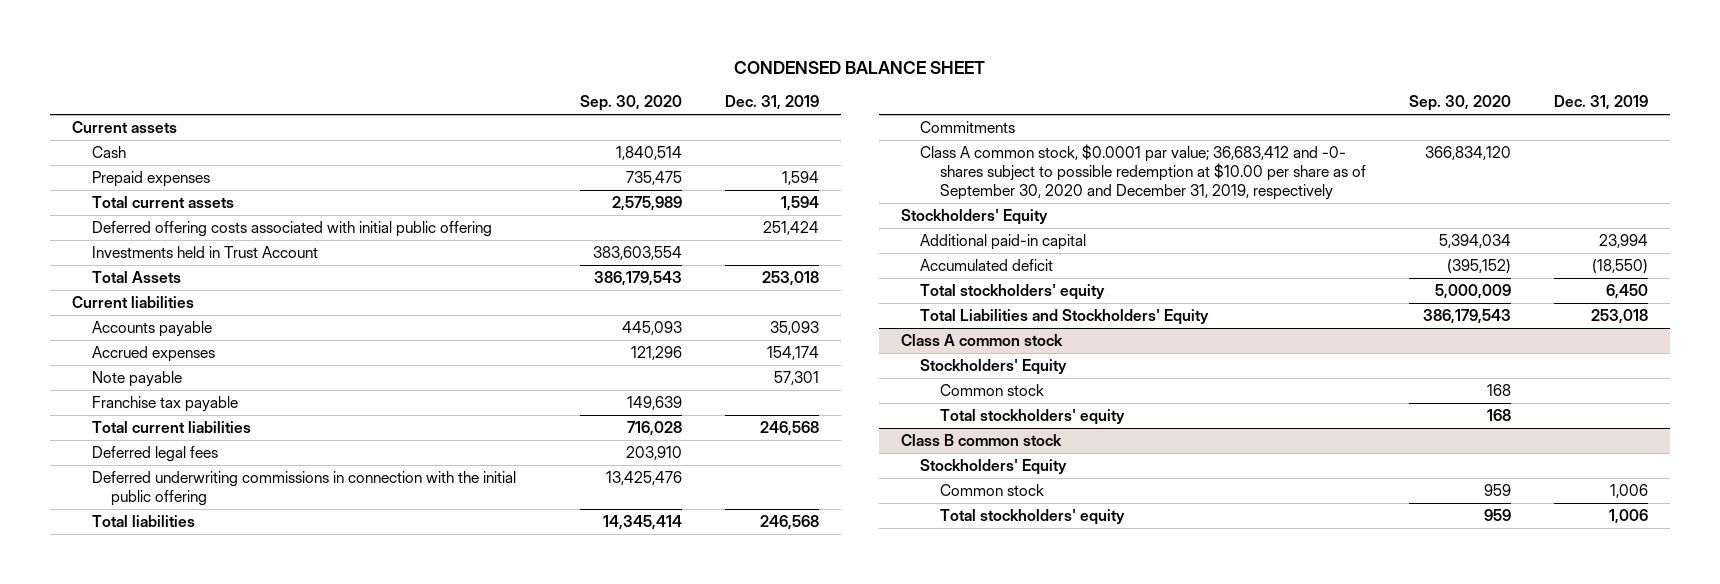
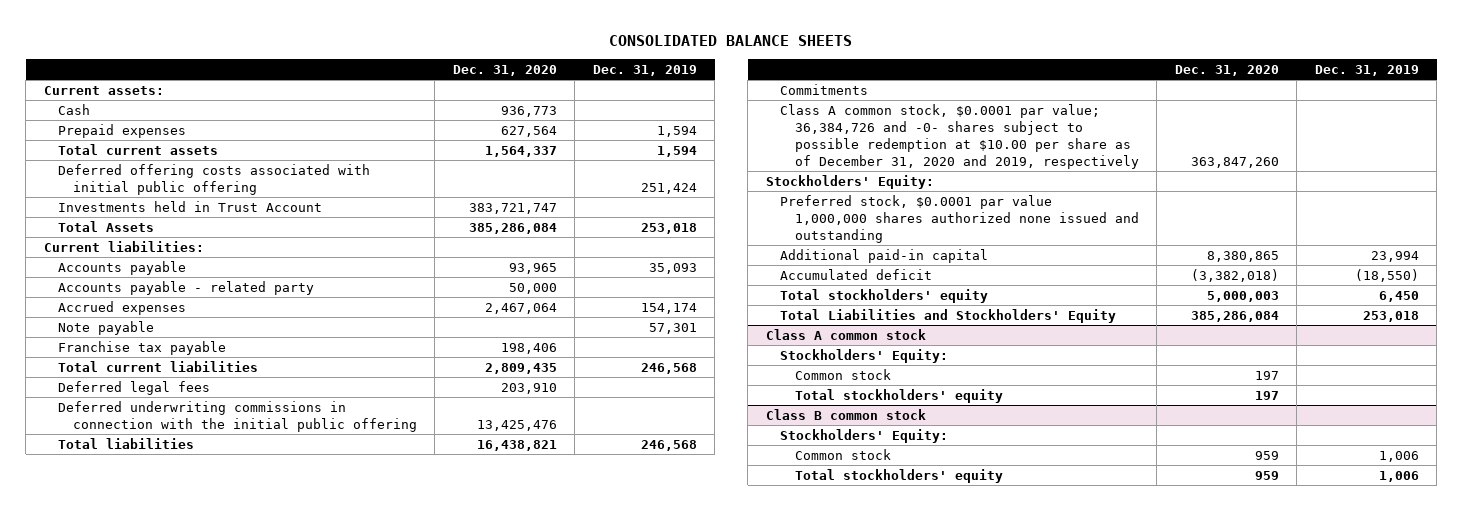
- CONDENSED BALANCE SHEET
+ CONSOLIDATED BALANCE SHEETS
- | Sep. 30, 2020 | Dec. 31, 2019
+ | Dec. 31, 2020 | Dec. 31, 2019
- Current assets
+ Current assets:
- Current liabilities
+ Current liabilities:
+ Accounts payable - related party | 50,000 |
- Class A common stock, $0.0001 par value; 36,683,412 and -0- shares subject to possible redemption at $10.00 per share as of September 30, 2020 and December 31, 2019, respectively | 366,834,120 |
- Stockholders' Equity
+ Class A common stock, $0.0001 par value; 36,384,726 and -0- shares subject to possible redemption at $10.00 per share as of December 31, 2020 and 2019, respectively | 363,847,260 |
+ Stockholders' Equity:
+ Preferred stock, $0.0001 par value 1,000,000 shares authorized none issued and outstanding
@ Class A common stock
- Stockholders' Equity
+ Stockholders' Equity:
@ Class B common stock
- Stockholders' Equity
+ Stockholders' Equity:

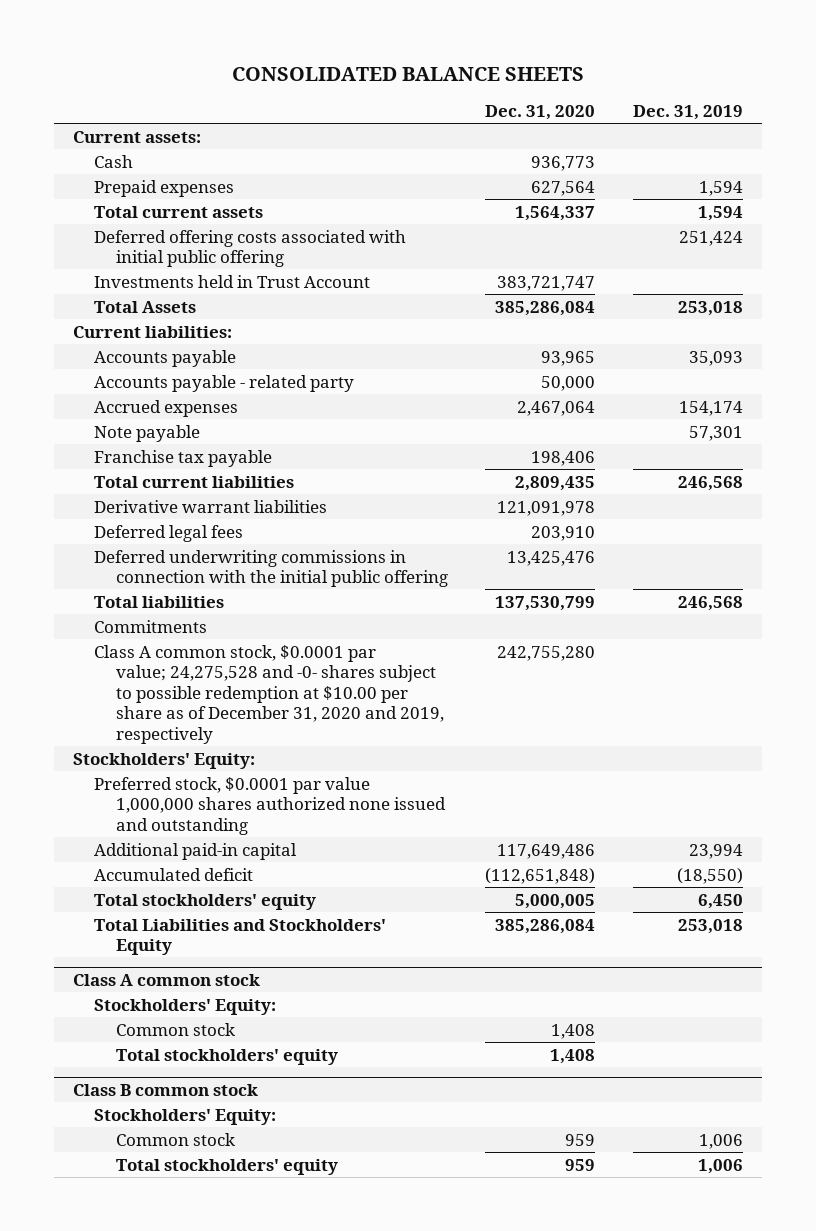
+ Derivative warrant liabilities | 121,091,978 |
- Total liabilities | 16,438,821 | 246,568
+ Total liabilities | 137,530,799 | 246,568
- Class A common stock, $0.0001 par value; 36,384,726 and -0- shares subject to possible redemption at $10.00 per share as of December 31, 2020 and 2019, respectively | 363,847,260 |
+ Class A common stock, $0.0001 par value; 24,275,528 and -0- shares subject to possible redemption at $10.00 per share as of December 31, 2020 and 2019, respectively | 242,755,280 |
- Additional paid-in capital | 8,380,865 | 23,994
- Accumulated deficit | (3,382,018) | (18,550)
- Total stockholders' equity | 5,000,003 | 6,450
+ Additional paid-in capital | 117,649,486 | 23,994
+ Accumulated deficit | (112,651,848) | (18,550)
+ Total stockholders' equity | 5,000,005 | 6,450
@ Class A common stock
- Common stock | 197 |
- Total stockholders' equity | 197 |
+ Common stock | 1,408 |
+ Total stockholders' equity | 1,408 |

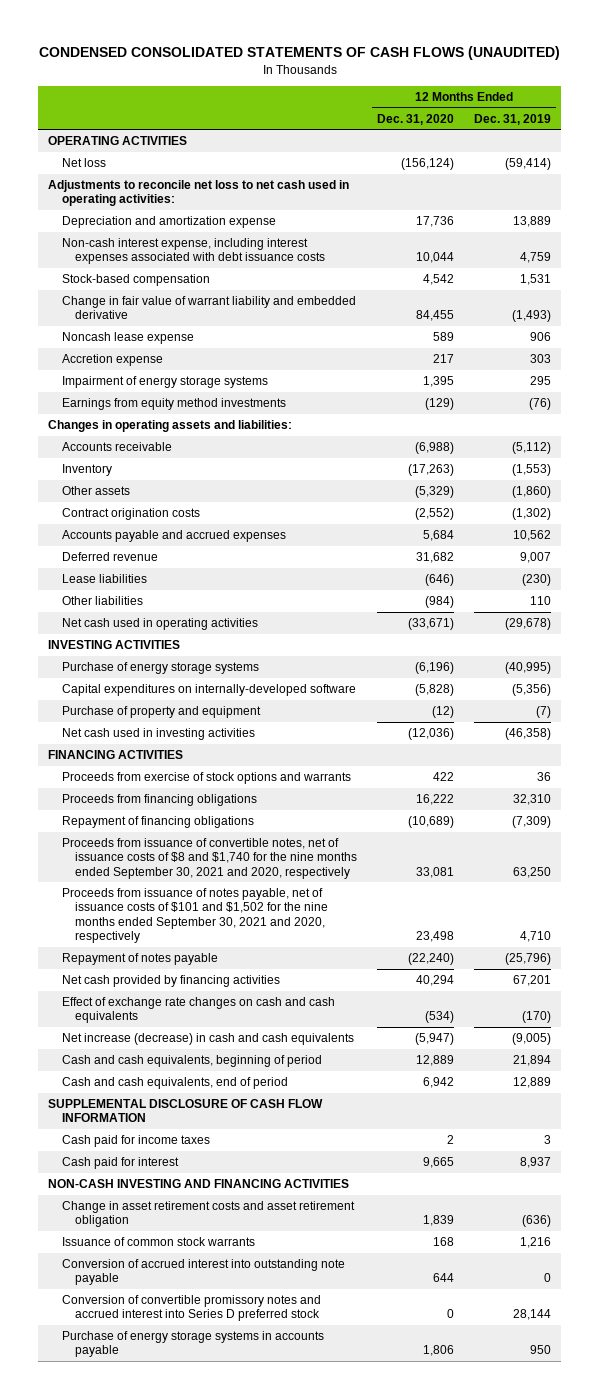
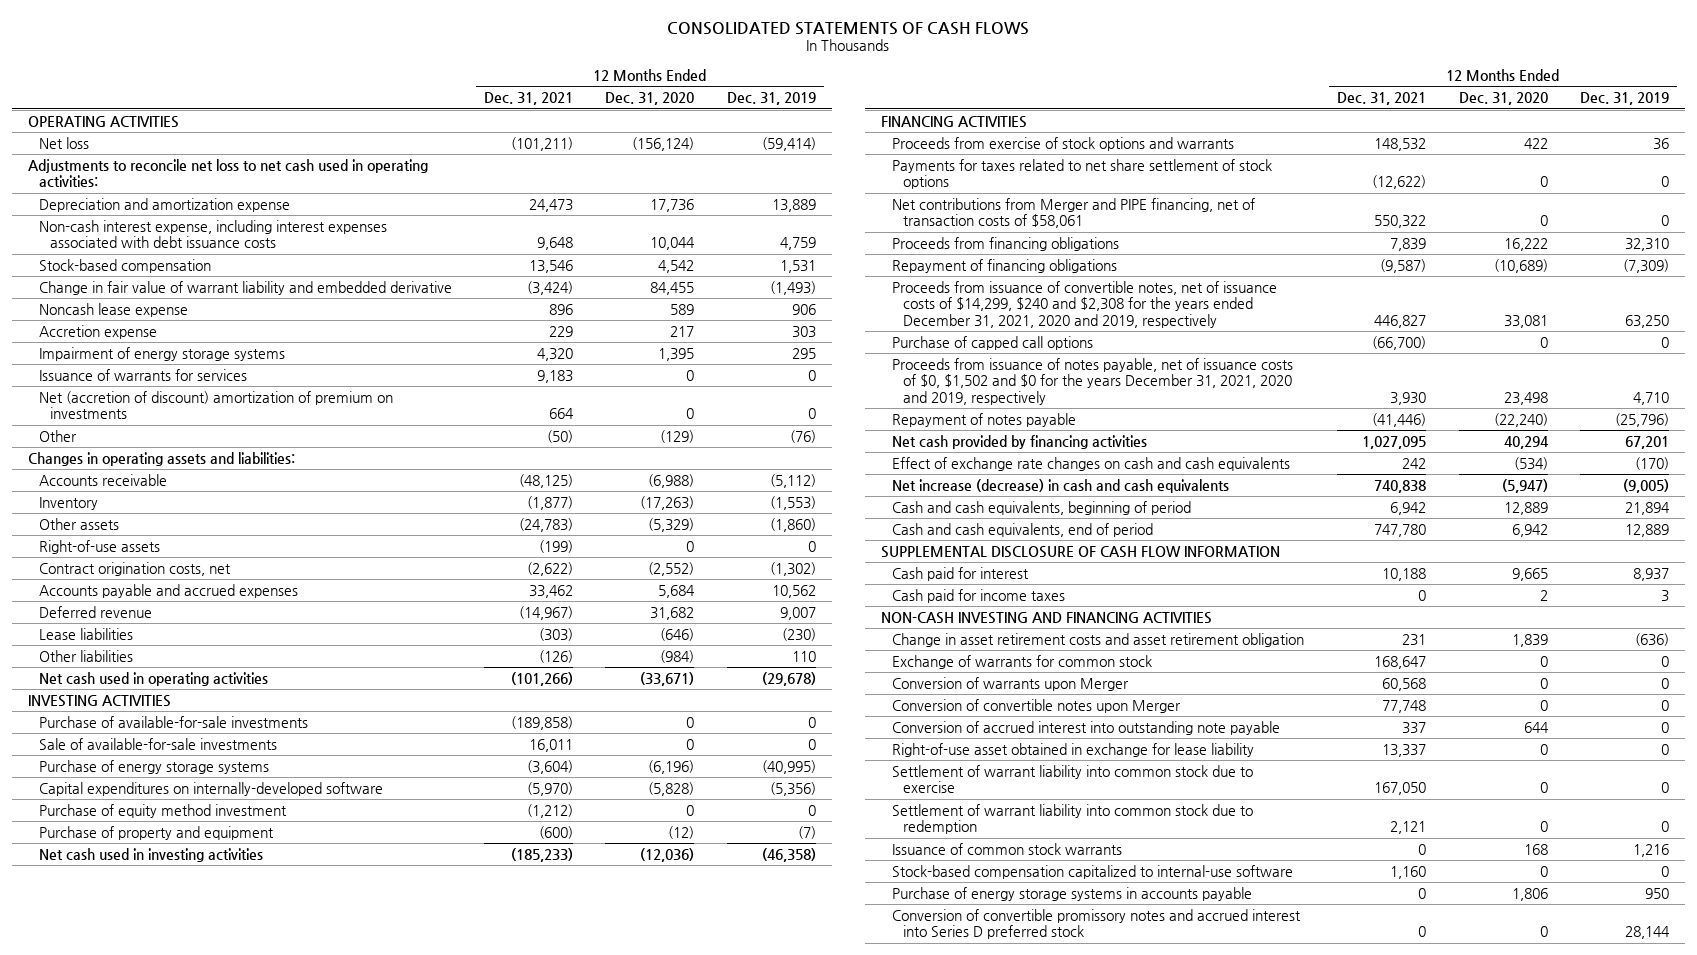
- CONDENSED CONSOLIDATED STATEMENTS OF CASH FLOWS (UNAUDITED)
+ CONSOLIDATED STATEMENTS OF CASH FLOWS
- | 12 Months Ended Dec. 31, 2020 | 12 Months Ended Dec. 31, 2019
+ | 12 Months Ended Dec. 31, 2021 | 12 Months Ended Dec. 31, 2020 | 12 Months Ended Dec. 31, 2019
- Earnings from equity method investments | (129) | (76)
+ Issuance of warrants for services | 9,183 | 0 | 0
+ Net (accretion of discount) amortization of premium on investments | 664 | 0 | 0
+ Other | (50) | (129) | (76)
- Contract origination costs | (2,552) | (1,302)
+ Right-of-use assets | (199) | 0 | 0
+ Contract origination costs, net | (2,622) | (2,552) | (1,302)
+ Purchase of available-for-sale investments | (189,858) | 0 | 0
+ Sale of available-for-sale investments | 16,011 | 0 | 0
+ Purchase of equity method investment | (1,212) | 0 | 0
+ Payments for taxes related to net share settlement of stock options | (12,622) | 0 | 0
+ Net contributions from Merger and PIPE financing, net of transaction costs of $58,061 | 550,322 | 0 | 0
- Proceeds from issuance of convertible notes, net of issuance costs of $8 and $1,740 for the nine months ended September 30, 2021 and 2020, respectively | 33,081 | 63,250
- Proceeds from issuance of notes payable, net of issuance costs of $101 and $1,502 for the nine months ended September 30, 2021 and 2020, respectively | 23,498 | 4,710
+ Proceeds from issuance of convertible notes, net of issuance costs of $14,299, $240 and $2,308 for the years ended December 31, 2021, 2020 and 2019, respectively | 446,827 | 33,081 | 63,250
+ Purchase of capped call options | (66,700) | 0 | 0
+ Proceeds from issuance of notes payable, net of issuance costs of $0, $1,502 and $0 for the years December 31, 2021, 2020 and 2019, respectively | 3,930 | 23,498 | 4,710
moved down: Cash paid for income taxes | 0 | 2 | 3
+ Exchange of warrants for common stock | 168,647 | 0 | 0
+ Conversion of warrants upon Merger | 60,568 | 0 | 0
+ Conversion of convertible notes upon Merger | 77,748 | 0 | 0
+ Right-of-use asset obtained in exchange for lease liability | 13,337 | 0 | 0
+ Settlement of warrant liability into common stock due to exercise | 167,050 | 0 | 0
+ Settlement of warrant liability into common stock due to redemption | 2,121 | 0 | 0
moved down: Issuance of common stock warrants | 0 | 168 | 1,216
+ Stock-based compensation capitalized to internal-use software | 1,160 | 0 | 0
moved down: Conversion of convertible promissory notes and accrued interest into Series D preferred stock | 0 | 0 | 28,144

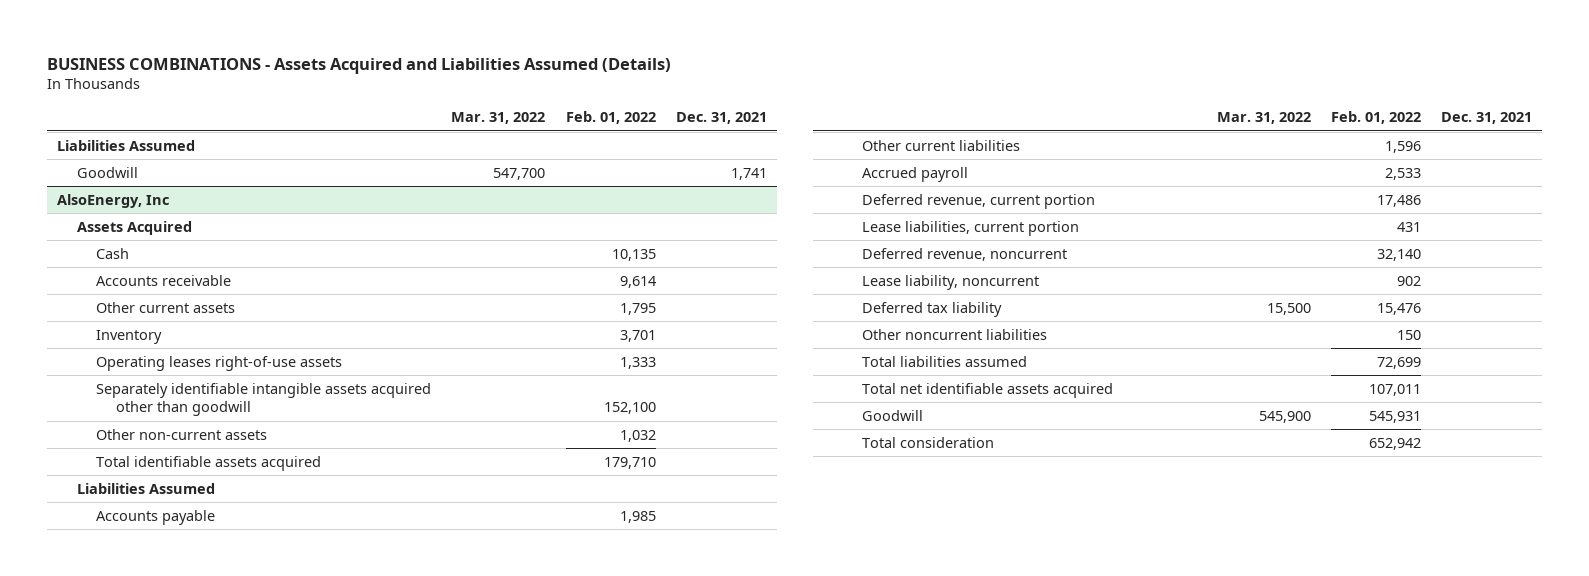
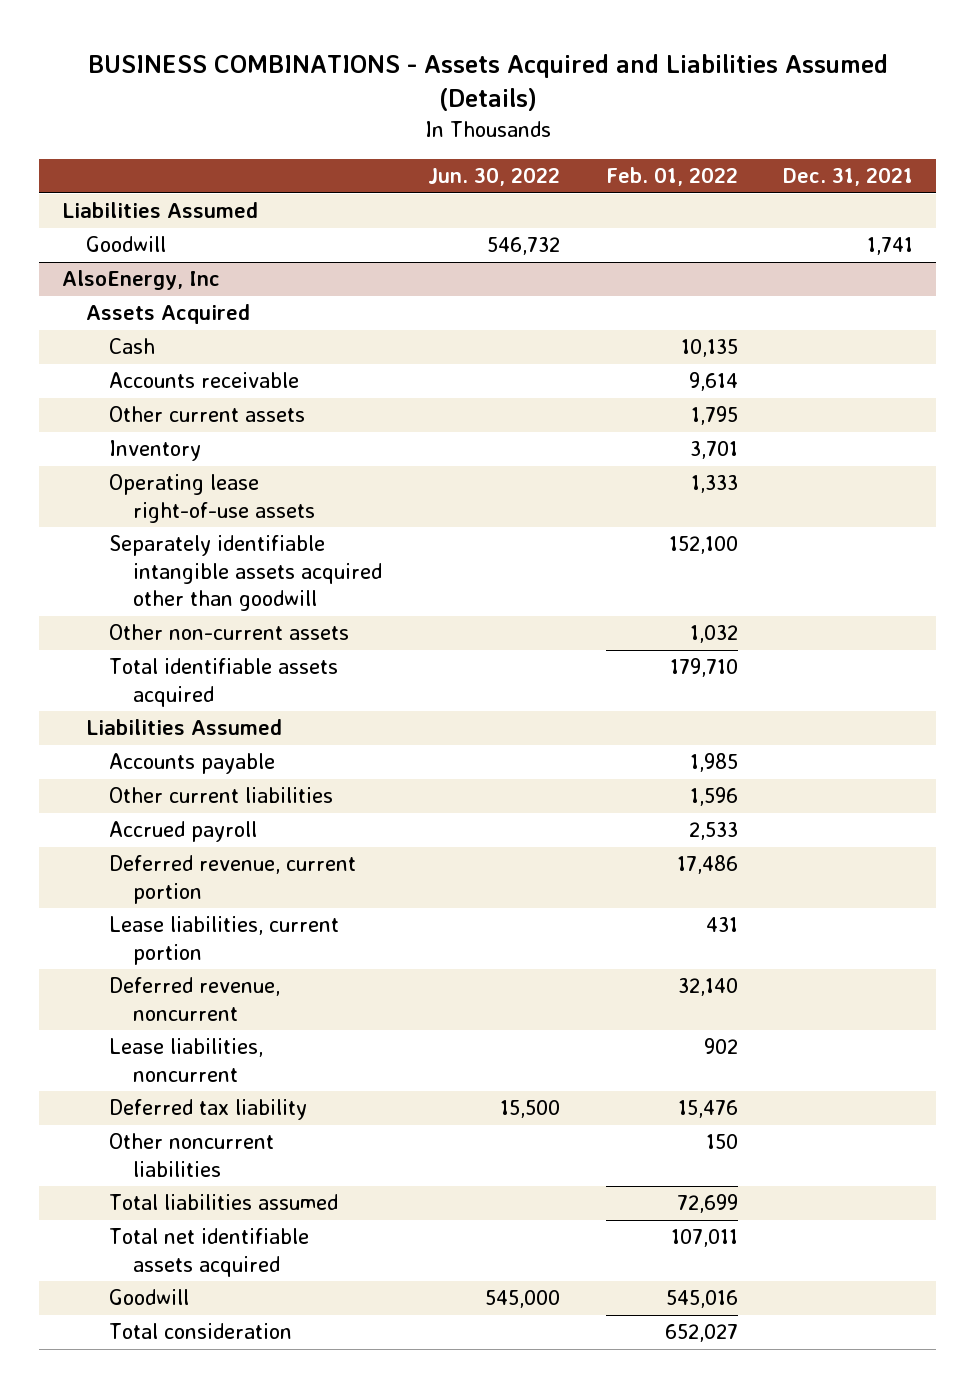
- | Mar. 31, 2022 | Feb. 01, 2022 | Dec. 31, 2021
+ | Jun. 30, 2022 | Feb. 01, 2022 | Dec. 31, 2021
@ AlsoEnergy, Inc
- Operating leases right-of-use assets | | 1,333 |
+ Operating lease right-of-use assets | | 1,333 |
- Lease liability, noncurrent | | 902 |
+ Lease liabilities, noncurrent | | 902 |
- Goodwill | 545,900 | 545,931 |
- Total consideration | | 652,942 |
+ Goodwill | 545,000 | 545,016 |
+ Total consideration | | 652,027 |

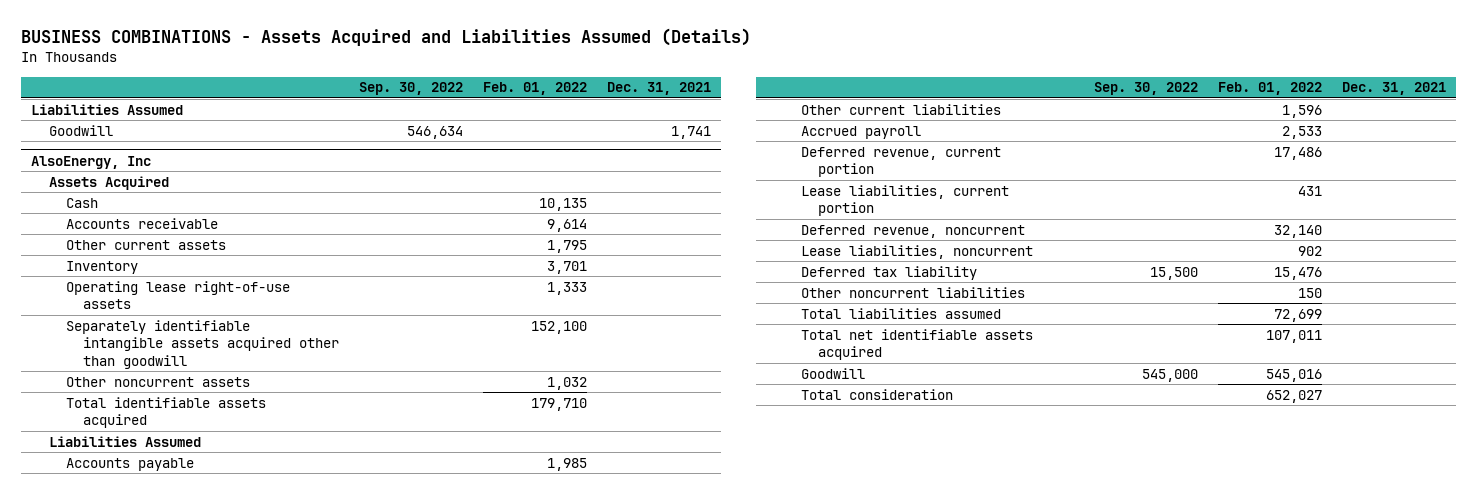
- | Jun. 30, 2022 | Feb. 01, 2022 | Dec. 31, 2021
+ | Sep. 30, 2022 | Feb. 01, 2022 | Dec. 31, 2021
@ AlsoEnergy, Inc
- Other non-current assets | | 1,032 |
+ Other noncurrent assets | | 1,032 |

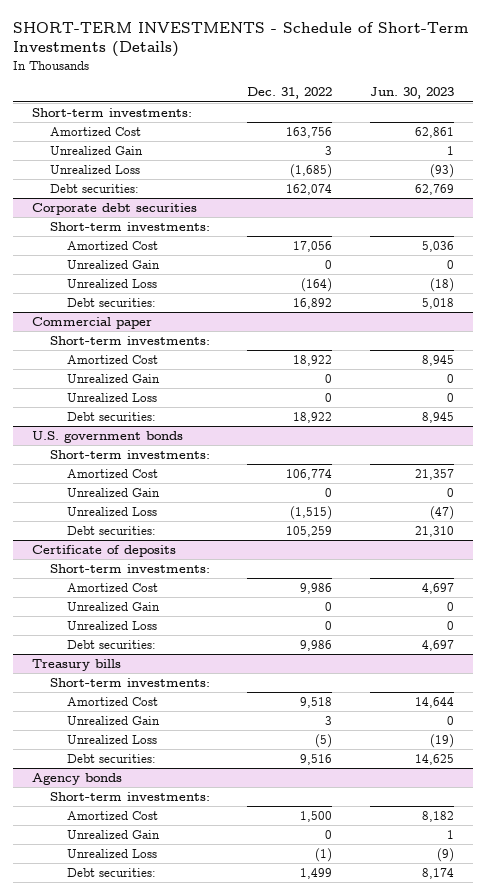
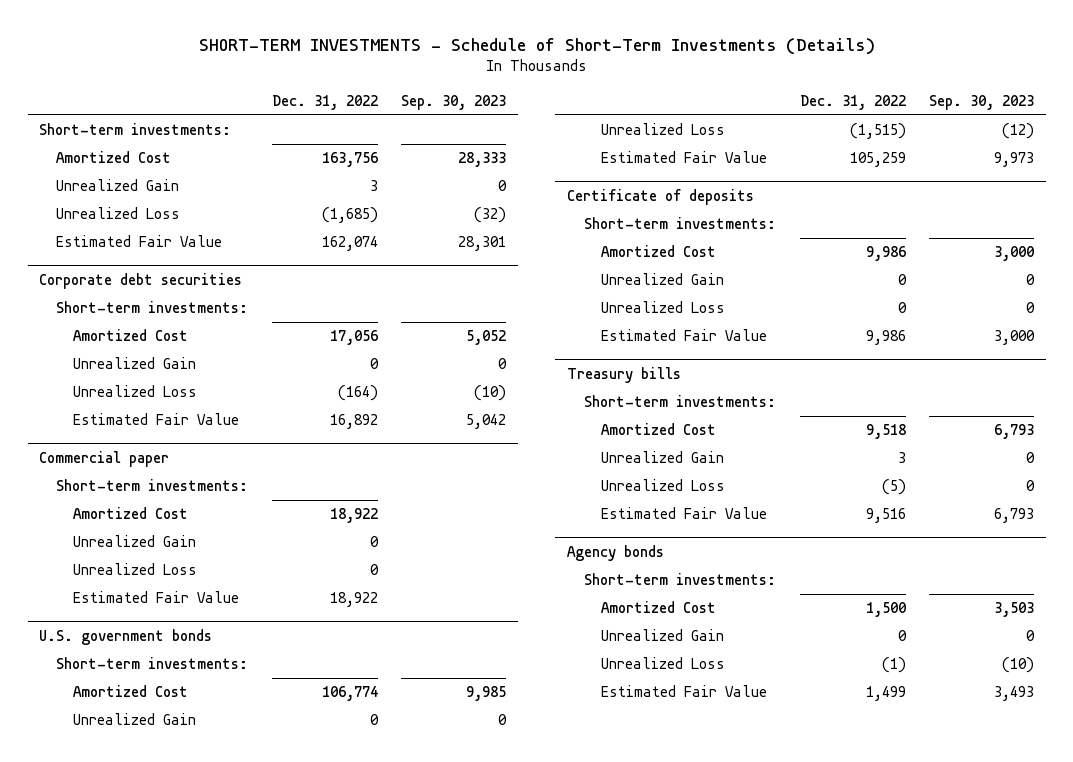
- | Dec. 31, 2022 | Jun. 30, 2023
+ | Dec. 31, 2022 | Sep. 30, 2023
- Debt securities: | 162,074 | 62,769
+ Estimated Fair Value | 162,074 | 28,301
@ Corporate debt securities
- Debt securities: | 16,892 | 5,018
+ Estimated Fair Value | 16,892 | 5,042
@ Commercial paper
- Debt securities: | 18,922 | 8,945
+ Estimated Fair Value | 18,922 |
@ U.S. government bonds
- Debt securities: | 105,259 | 21,310
+ Estimated Fair Value | 105,259 | 9,973
@ Certificate of deposits
- Debt securities: | 9,986 | 4,697
+ Estimated Fair Value | 9,986 | 3,000
@ Treasury bills
- Debt securities: | 9,516 | 14,625
+ Estimated Fair Value | 9,516 | 6,793
@ Agency bonds
- Debt securities: | 1,499 | 8,174
+ Estimated Fair Value | 1,499 | 3,493

